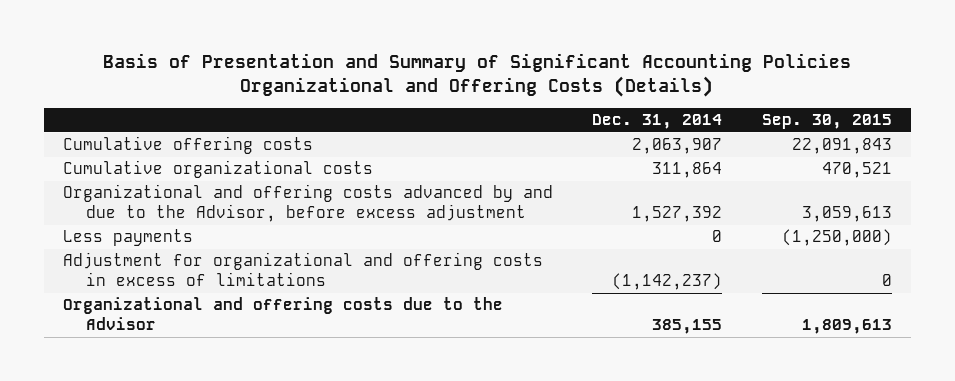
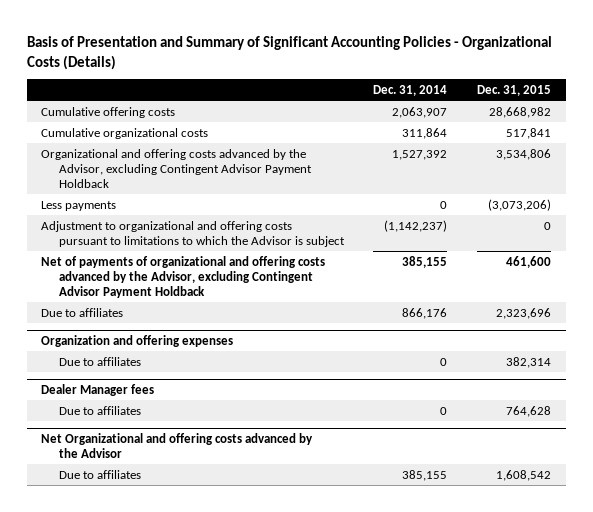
- Basis of Presentation and Summary of Significant Accounting Policies Organizational and Offering Costs (Details)
+ Basis of Presentation and Summary of Significant Accounting Policies - Organizational Costs (Details)
- | Dec. 31, 2014 | Sep. 30, 2015
+ | Dec. 31, 2014 | Dec. 31, 2015
- Organizational and offering costs advanced by and due to the Advisor, before excess adjustment | 1,527,392 | 3,059,613
+ Organizational and offering costs advanced by the Advisor, excluding Contingent Advisor Payment Holdback | 1,527,392 | 3,534,806
- Adjustment for organizational and offering costs in excess of limitations | (1,142,237) | 0
- Organizational and offering costs due to the Advisor | 385,155 | 1,809,613
+ Adjustment to organizational and offering costs pursuant to limitations to which the Advisor is subject | (1,142,237) | 0
+ Net of payments of organizational and offering costs advanced by the Advisor, excluding Contingent Advisor Payment Holdback | 385,155 | 461,600
+ Due to affiliates | 866,176 | 2,323,696
+ Organization and offering expenses
+ Due to affiliates | 0 | 382,314
+ Dealer Manager fees
+ Due to affiliates | 0 | 764,628
+ Net Organizational and offering costs advanced by the Advisor
+ Due to affiliates | 385,155 | 1,608,542

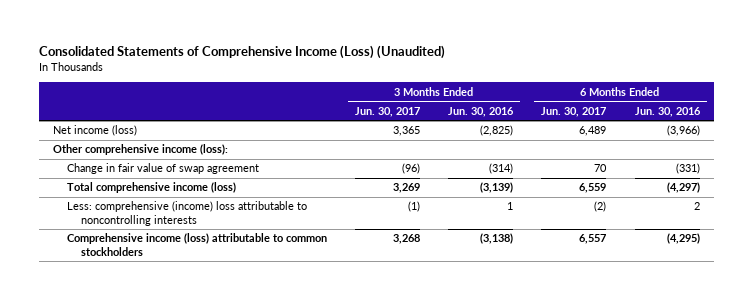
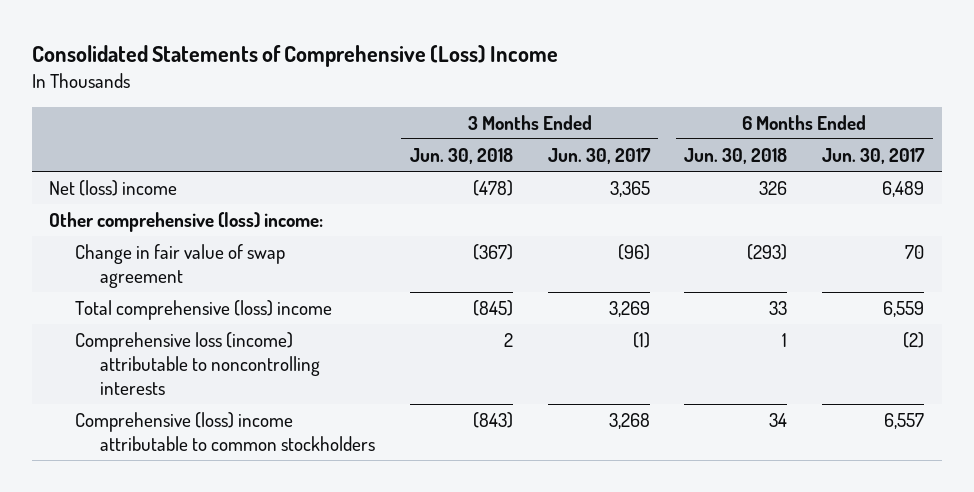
- Consolidated Statements of Comprehensive Income (Loss) (Unaudited)
+ Consolidated Statements of Comprehensive (Loss) Income
- | 3 Months Ended Jun. 30, 2017 | 3 Months Ended Jun. 30, 2016 | 6 Months Ended Jun. 30, 2017 | 6 Months Ended Jun. 30, 2016
+ | 3 Months Ended Jun. 30, 2018 | 3 Months Ended Jun. 30, 2017 | 6 Months Ended Jun. 30, 2018 | 6 Months Ended Jun. 30, 2017
- Net income (loss) | 3,365 | (2,825) | 6,489 | (3,966)
- Other comprehensive income (loss):
+ Net (loss) income | (478) | 3,365 | 326 | 6,489
+ Other comprehensive (loss) income:
- Total comprehensive income (loss) | 3,269 | (3,139) | 6,559 | (4,297)
- Less: comprehensive (income) loss attributable to noncontrolling interests | (1) | 1 | (2) | 2
- Comprehensive income (loss) attributable to common stockholders | 3,268 | (3,138) | 6,557 | (4,295)
+ Total comprehensive (loss) income | (845) | 3,269 | 33 | 6,559
+ Comprehensive loss (income) attributable to noncontrolling interests | 2 | (1) | 1 | (2)
+ Comprehensive (loss) income attributable to common stockholders | (843) | 3,268 | 34 | 6,557

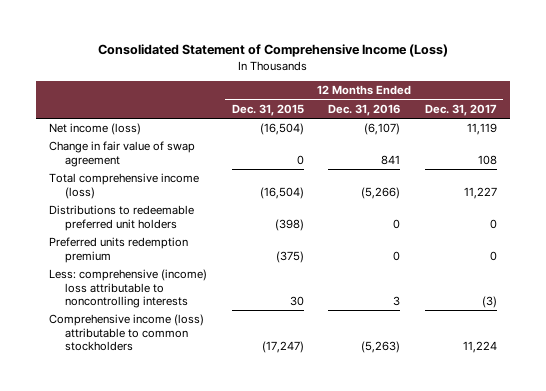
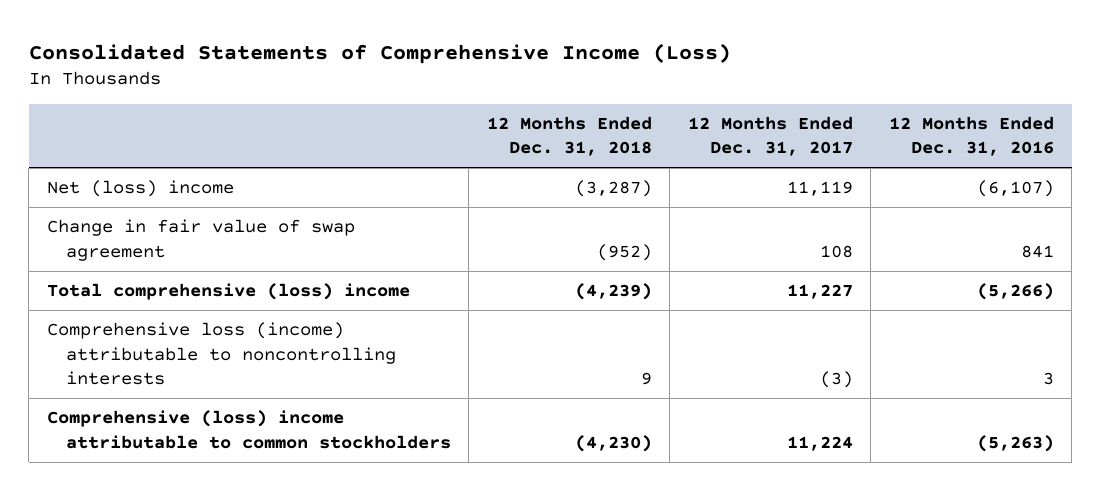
- Consolidated Statement of Comprehensive Income (Loss)
+ Consolidated Statements of Comprehensive Income (Loss)
- | 12 Months Ended Dec. 31, 2015 | 12 Months Ended Dec. 31, 2016 | 12 Months Ended Dec. 31, 2017
+ | 12 Months Ended Dec. 31, 2018 | 12 Months Ended Dec. 31, 2017 | 12 Months Ended Dec. 31, 2016
- Net income (loss) | (16,504) | (6,107) | 11,119
+ Net (loss) income | (3,287) | 11,119 | (6,107)
- Total comprehensive income (loss) | (16,504) | (5,266) | 11,227
- Distributions to redeemable preferred unit holders | (398) | 0 | 0
- Preferred units redemption premium | (375) | 0 | 0
- Less: comprehensive (income) loss attributable to noncontrolling interests | 30 | 3 | (3)
- Comprehensive income (loss) attributable to common stockholders | (17,247) | (5,263) | 11,224
+ Total comprehensive (loss) income | (4,239) | 11,227 | (5,266)
+ Comprehensive loss (income) attributable to noncontrolling interests | 9 | (3) | 3
+ Comprehensive (loss) income attributable to common stockholders | (4,230) | 11,224 | (5,263)

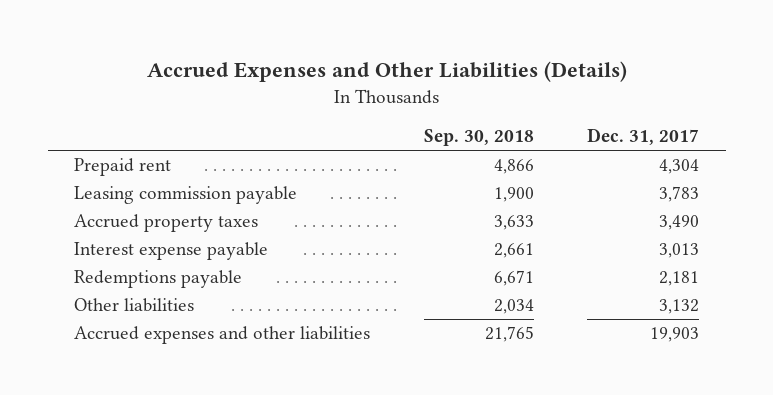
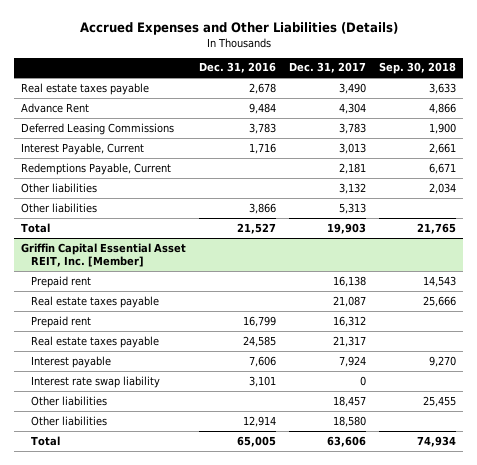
- | Sep. 30, 2018 | Dec. 31, 2017
+ | Dec. 31, 2016 | Dec. 31, 2017 | Sep. 30, 2018
- Prepaid rent | 4,866 | 4,304
- Leasing commission payable | 1,900 | 3,783
- Accrued property taxes | 3,633 | 3,490
- Interest expense payable | 2,661 | 3,013
- Redemptions payable | 6,671 | 2,181
+ Real estate taxes payable | 2,678 | 3,490 | 3,633
+ Advance Rent | 9,484 | 4,304 | 4,866
+ Deferred Leasing Commissions | 3,783 | 3,783 | 1,900
+ Interest Payable, Current | 1,716 | 3,013 | 2,661
+ Redemptions Payable, Current | | 2,181 | 6,671
- Accrued expenses and other liabilities | 21,765 | 19,903
+ Other liabilities | 3,866 | 5,313 |
+ Total | 21,527 | 19,903 | 21,765
+ Griffin Capital Essential Asset REIT, Inc. [Member]
+ Prepaid rent | | 16,138 | 14,543
+ Real estate taxes payable | | 21,087 | 25,666
+ Prepaid rent | 16,799 | 16,312 |
+ Real estate taxes payable | 24,585 | 21,317 |
+ Interest payable | 7,606 | 7,924 | 9,270
+ Interest rate swap liability | 3,101 | 0 |
+ Other liabilities | | 18,457 | 25,455
+ Other liabilities | 12,914 | 18,580 |
+ Total | 65,005 | 63,606 | 74,934

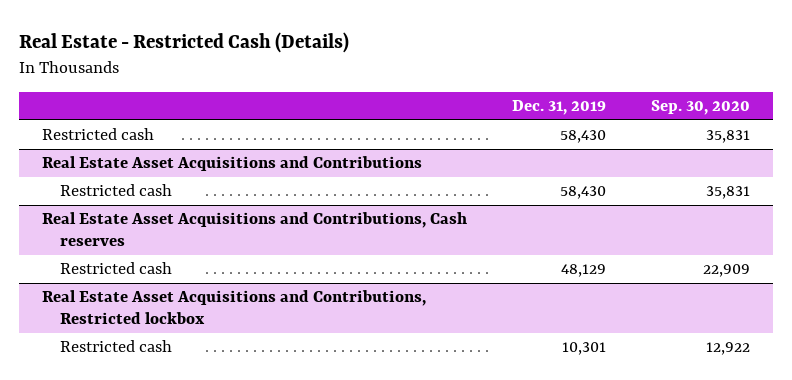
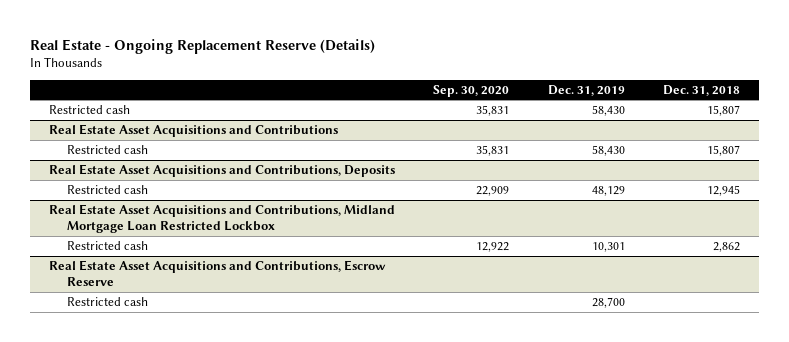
- Real Estate - Restricted Cash (Details)
+ Real Estate - Ongoing Replacement Reserve (Details)
- | Dec. 31, 2019 | Sep. 30, 2020
+ | Sep. 30, 2020 | Dec. 31, 2019 | Dec. 31, 2018
- Real Estate Asset Acquisitions and Contributions, Cash reserves
+ Real Estate Asset Acquisitions and Contributions, Deposits
- Real Estate Asset Acquisitions and Contributions, Restricted lockbox
+ Real Estate Asset Acquisitions and Contributions, Midland Mortgage Loan Restricted Lockbox
+ Real Estate Asset Acquisitions and Contributions, Escrow Reserve
+ Restricted cash | | 28,700 |

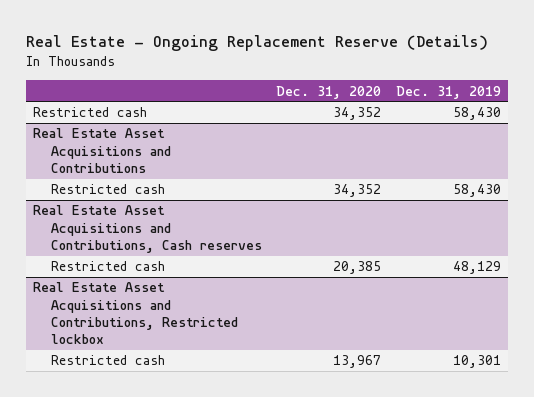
- | Sep. 30, 2020 | Dec. 31, 2019 | Dec. 31, 2018
+ | Dec. 31, 2020 | Dec. 31, 2019
- Real Estate Asset Acquisitions and Contributions, Deposits
+ Real Estate Asset Acquisitions and Contributions, Cash reserves
- Real Estate Asset Acquisitions and Contributions, Midland Mortgage Loan Restricted Lockbox
+ Real Estate Asset Acquisitions and Contributions, Restricted lockbox
- Real Estate Asset Acquisitions and Contributions, Escrow Reserve
- Restricted cash | | 28,700 |

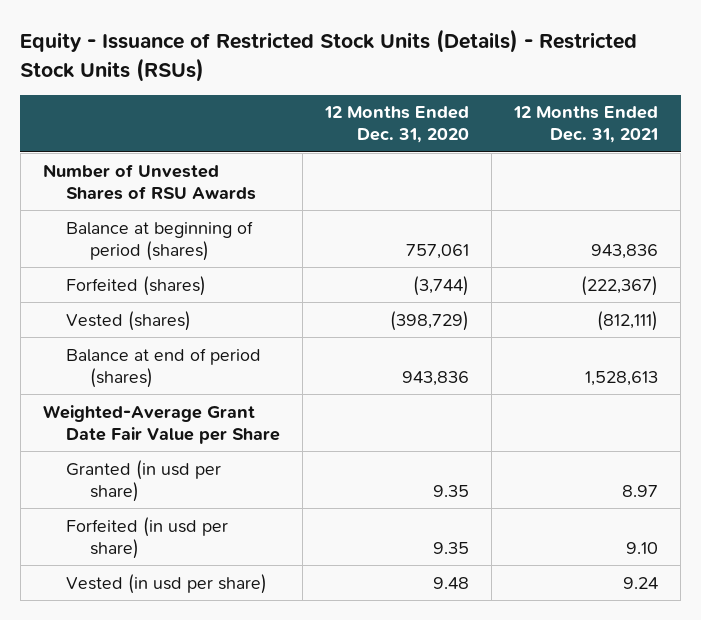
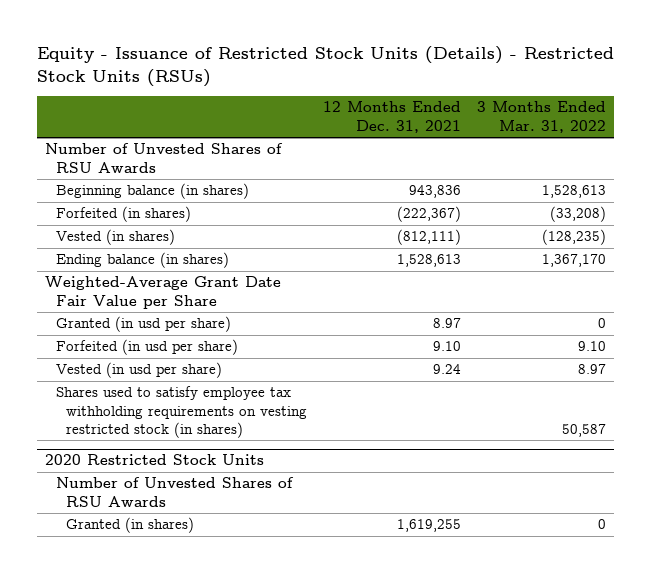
- | 12 Months Ended Dec. 31, 2020 | 12 Months Ended Dec. 31, 2021
+ | 12 Months Ended Dec. 31, 2021 | 3 Months Ended Mar. 31, 2022
- Balance at beginning of period (shares) | 757,061 | 943,836
- Forfeited (shares) | (3,744) | (222,367)
- Vested (shares) | (398,729) | (812,111)
- Balance at end of period (shares) | 943,836 | 1,528,613
+ Beginning balance (in shares) | 943,836 | 1,528,613
+ Forfeited (in shares) | (222,367) | (33,208)
+ Vested (in shares) | (812,111) | (128,235)
+ Ending balance (in shares) | 1,528,613 | 1,367,170
+ Shares used to satisfy employee tax withholding requirements on vesting restricted stock (in shares) | | 50,587
+ 2020 Restricted Stock Units
+ Number of Unvested Shares of RSU Awards
+ Granted (in shares) | 1,619,255 | 0

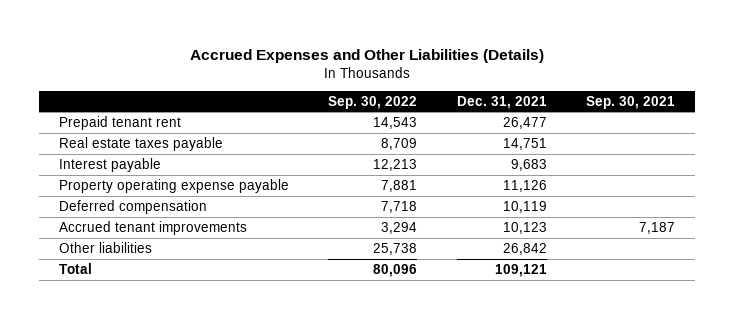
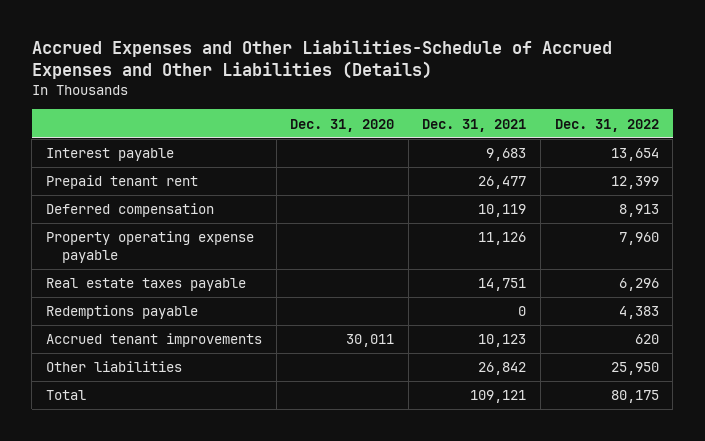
- Accrued Expenses and Other Liabilities (Details)
+ Accrued Expenses and Other Liabilities-Schedule of Accrued Expenses and Other Liabilities (Details)
- | Sep. 30, 2022 | Dec. 31, 2021 | Sep. 30, 2021
+ | Dec. 31, 2020 | Dec. 31, 2021 | Dec. 31, 2022
moved down: Prepaid tenant rent | | 26,477 | 12,399
moved down: Property operating expense payable | | 11,126 | 7,960
moved down: Real estate taxes payable | | 14,751 | 6,296
+ Redemptions payable | | 0 | 4,383

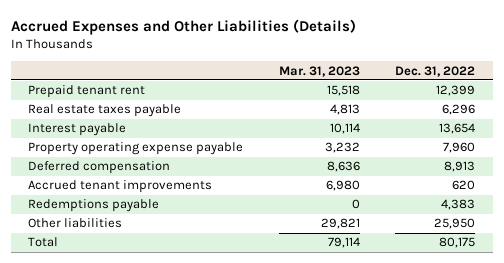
- Accrued Expenses and Other Liabilities-Schedule of Accrued Expenses and Other Liabilities (Details)
+ Accrued Expenses and Other Liabilities (Details)
- | Dec. 31, 2020 | Dec. 31, 2021 | Dec. 31, 2022
+ | Mar. 31, 2023 | Dec. 31, 2022
moved down: Interest payable | 10,114 | 13,654
moved down: Property operating expense payable | 3,232 | 7,960
moved down: Deferred compensation | 8,636 | 8,913
moved down: Redemptions payable | 0 | 4,383

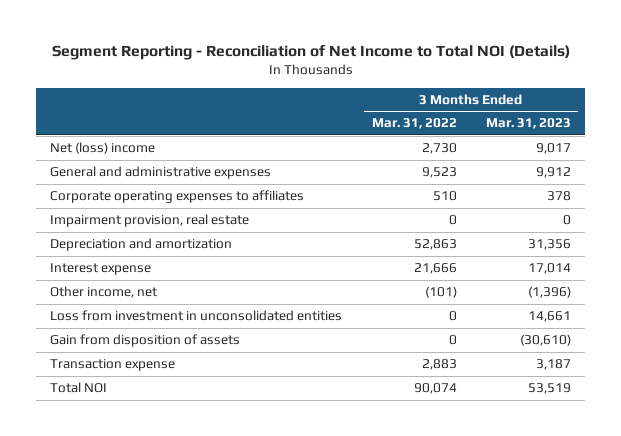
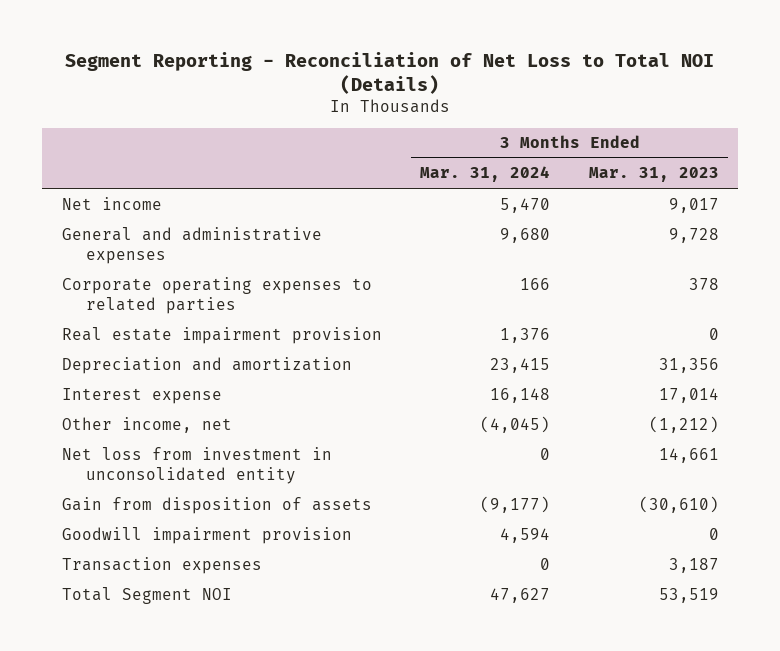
- Segment Reporting - Reconciliation of Net Income to Total NOI (Details)
+ Segment Reporting - Reconciliation of Net Loss to Total NOI (Details)
- | 3 Months Ended Mar. 31, 2022 | 3 Months Ended Mar. 31, 2023
+ | 3 Months Ended Mar. 31, 2024 | 3 Months Ended Mar. 31, 2023
- Net (loss) income | 2,730 | 9,017
- General and administrative expenses | 9,523 | 9,912
- Corporate operating expenses to affiliates | 510 | 378
- Impairment provision, real estate | 0 | 0
+ Net income | 5,470 | 9,017
+ General and administrative expenses | 9,680 | 9,728
+ Corporate operating expenses to related parties | 166 | 378
+ Real estate impairment provision | 1,376 | 0
- Other income, net | (101) | (1,396)
- Loss from investment in unconsolidated entities | 0 | 14,661
+ Other income, net | (4,045) | (1,212)
+ Net loss from investment in unconsolidated entity | 0 | 14,661
- Transaction expense | 2,883 | 3,187
- Total NOI | 90,074 | 53,519
+ Goodwill impairment provision | 4,594 | 0
+ Transaction expenses | 0 | 3,187
+ Total Segment NOI | 47,627 | 53,519

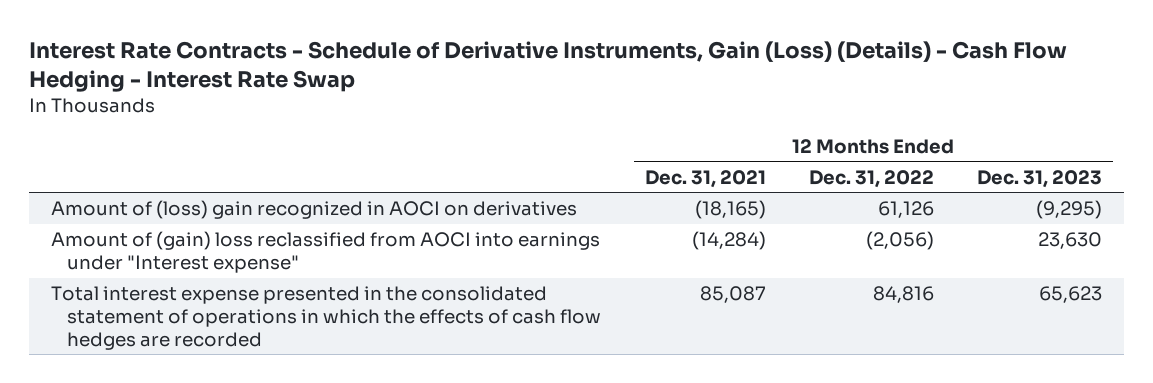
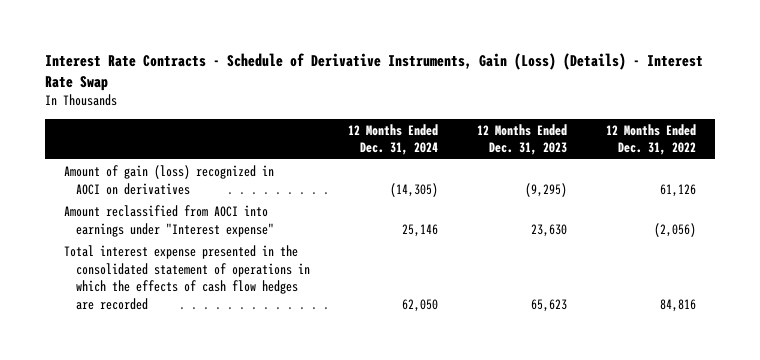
- Interest Rate Contracts - Schedule of Derivative Instruments, Gain (Loss) (Details) - Cash Flow Hedging - Interest Rate Swap
+ Interest Rate Contracts - Schedule of Derivative Instruments, Gain (Loss) (Details) - Interest Rate Swap
- | 12 Months Ended Dec. 31, 2021 | 12 Months Ended Dec. 31, 2022 | 12 Months Ended Dec. 31, 2023
+ | 12 Months Ended Dec. 31, 2024 | 12 Months Ended Dec. 31, 2023 | 12 Months Ended Dec. 31, 2022
- Amount of (loss) gain recognized in AOCI on derivatives | (18,165) | 61,126 | (9,295)
- Amount of (gain) loss reclassified from AOCI into earnings under "Interest expense" | (14,284) | (2,056) | 23,630
+ Amount of gain (loss) recognized in AOCI on derivatives | (14,305) | (9,295) | 61,126
+ Amount reclassified from AOCI into earnings under "Interest expense" | 25,146 | 23,630 | (2,056)

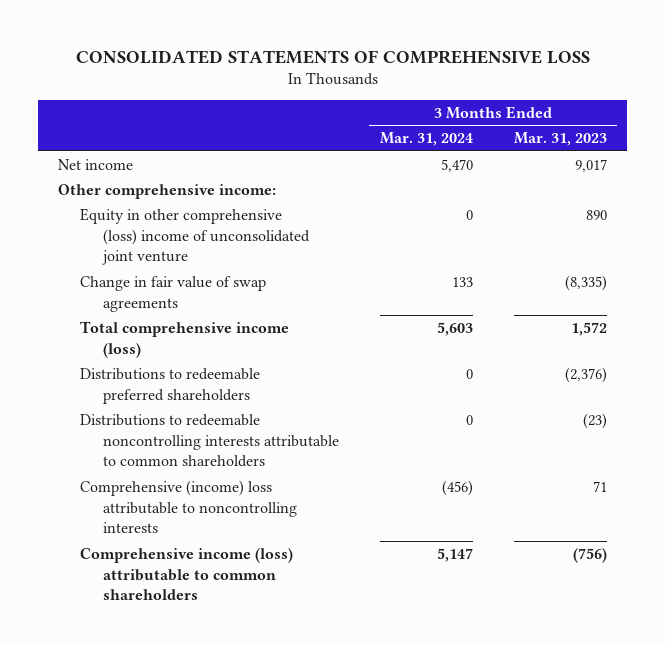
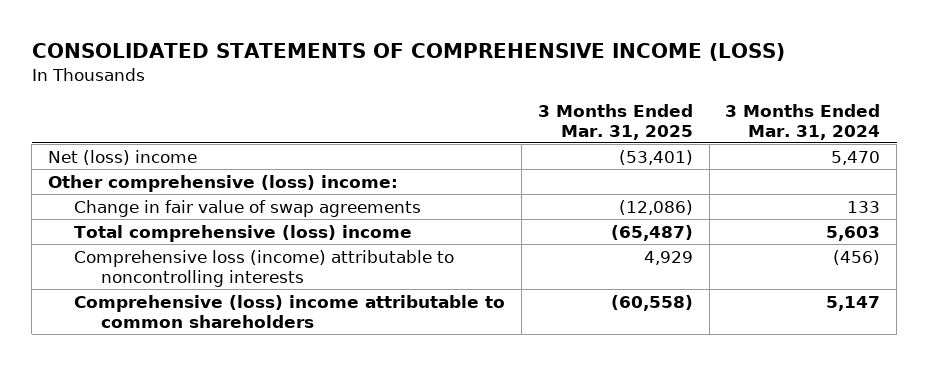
- CONSOLIDATED STATEMENTS OF COMPREHENSIVE LOSS
+ CONSOLIDATED STATEMENTS OF COMPREHENSIVE INCOME (LOSS)
- | 3 Months Ended Mar. 31, 2024 | 3 Months Ended Mar. 31, 2023
+ | 3 Months Ended Mar. 31, 2025 | 3 Months Ended Mar. 31, 2024
- Net income | 5,470 | 9,017
- Other comprehensive income:
- Equity in other comprehensive (loss) income of unconsolidated joint venture | 0 | 890
+ Net (loss) income | (53,401) | 5,470
+ Other comprehensive (loss) income:
- Total comprehensive income (loss) | 5,603 | 1,572
- Distributions to redeemable preferred shareholders | 0 | (2,376)
- Distributions to redeemable noncontrolling interests attributable to common shareholders | 0 | (23)
- Comprehensive (income) loss attributable to noncontrolling interests | (456) | 71
- Comprehensive income (loss) attributable to common shareholders | 5,147 | (756)
+ Total comprehensive (loss) income | (65,487) | 5,603
+ Comprehensive loss (income) attributable to noncontrolling interests | 4,929 | (456)
+ Comprehensive (loss) income attributable to common shareholders | (60,558) | 5,147

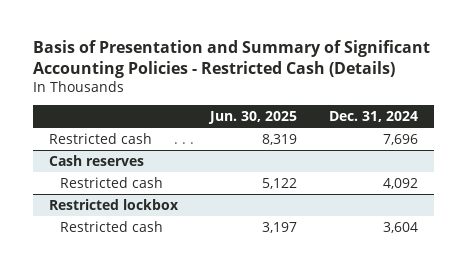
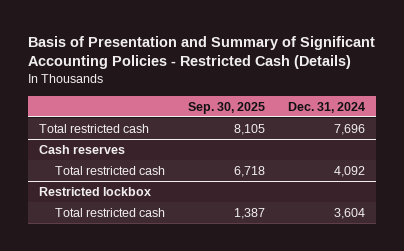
- | Jun. 30, 2025 | Dec. 31, 2024
+ | Sep. 30, 2025 | Dec. 31, 2024
- Restricted cash | 8,319 | 7,696
+ Total restricted cash | 8,105 | 7,696
@ Cash reserves
- Restricted cash | 5,122 | 4,092
+ Total restricted cash | 6,718 | 4,092
@ Restricted lockbox
- Restricted cash | 3,197 | 3,604
+ Total restricted cash | 1,387 | 3,604

